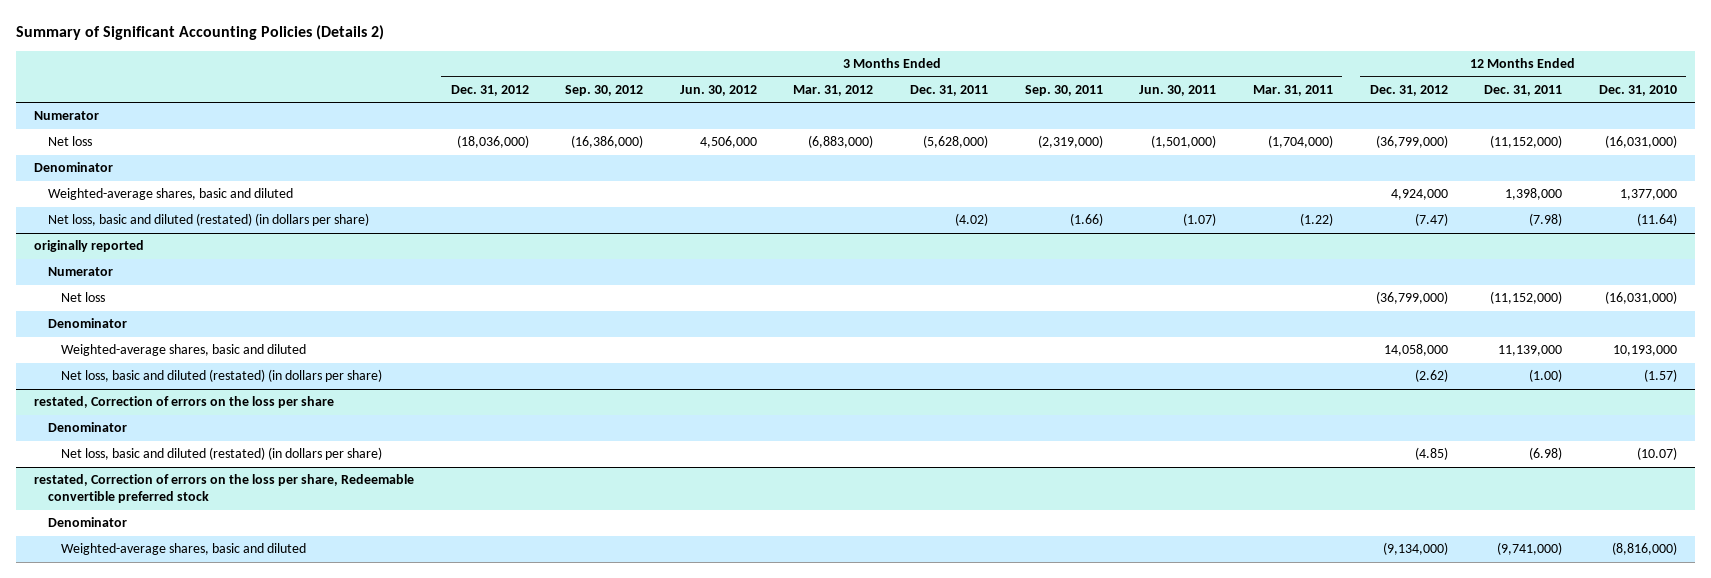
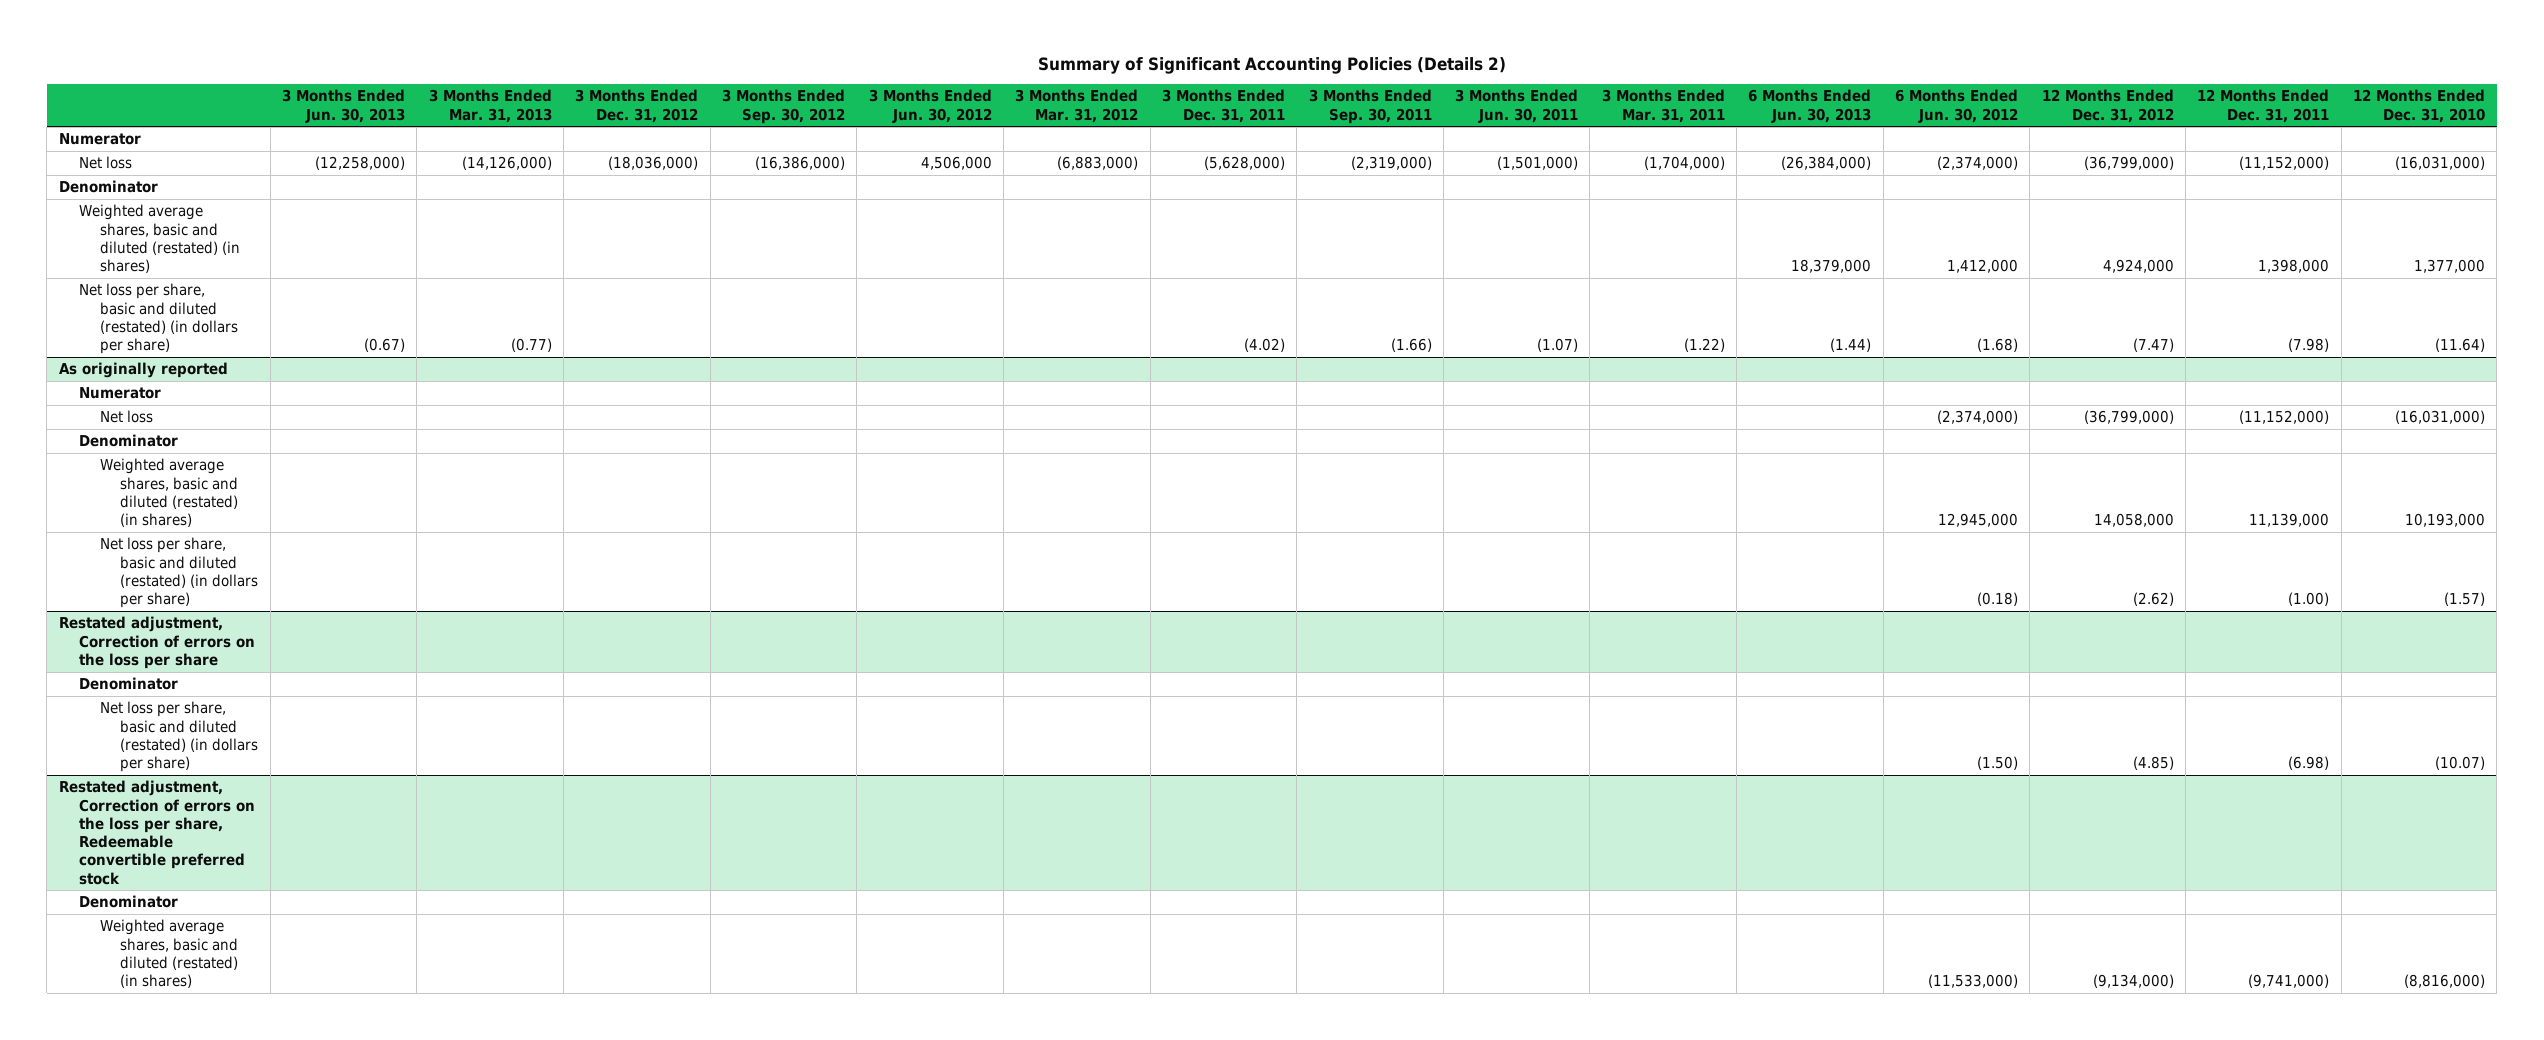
- | 3 Months Ended Dec. 31, 2012 | 3 Months Ended Sep. 30, 2012 | 3 Months Ended Jun. 30, 2012 | 3 Months Ended Mar. 31, 2012 | 3 Months Ended Dec. 31, 2011 | 3 Months Ended Sep. 30, 2011 | 3 Months Ended Jun. 30, 2011 | 3 Months Ended Mar. 31, 2011 | 12 Months Ended Dec. 31, 2012 | 12 Months Ended Dec. 31, 2011 | 12 Months Ended Dec. 31, 2010
+ | 3 Months Ended Jun. 30, 2013 | 3 Months Ended Mar. 31, 2013 | 3 Months Ended Dec. 31, 2012 | 3 Months Ended Sep. 30, 2012 | 3 Months Ended Jun. 30, 2012 | 3 Months Ended Mar. 31, 2012 | 3 Months Ended Dec. 31, 2011 | 3 Months Ended Sep. 30, 2011 | 3 Months Ended Jun. 30, 2011 | 3 Months Ended Mar. 31, 2011 | 6 Months Ended Jun. 30, 2013 | 6 Months Ended Jun. 30, 2012 | 12 Months Ended Dec. 31, 2012 | 12 Months Ended Dec. 31, 2011 | 12 Months Ended Dec. 31, 2010
- Weighted-average shares, basic and diluted | | | | | | | | | 4,924,000 | 1,398,000 | 1,377,000
- Net loss, basic and diluted (restated) (in dollars per share) | | | | | (4.02) | (1.66) | (1.07) | (1.22) | (7.47) | (7.98) | (11.64)
- originally reported
+ Weighted average shares, basic and diluted (restated) (in shares) | | | | | | | | | | | 18,379,000 | 1,412,000 | 4,924,000 | 1,398,000 | 1,377,000
+ Net loss per share, basic and diluted (restated) (in dollars per share) | (0.67) | (0.77) | | | | | (4.02) | (1.66) | (1.07) | (1.22) | (1.44) | (1.68) | (7.47) | (7.98) | (11.64)
+ As originally reported
- Weighted-average shares, basic and diluted | | | | | | | | | 14,058,000 | 11,139,000 | 10,193,000
- Net loss, basic and diluted (restated) (in dollars per share) | | | | | | | | | (2.62) | (1.00) | (1.57)
- restated, Correction of errors on the loss per share
+ Weighted average shares, basic and diluted (restated) (in shares) | | | | | | | | | | | | 12,945,000 | 14,058,000 | 11,139,000 | 10,193,000
+ Net loss per share, basic and diluted (restated) (in dollars per share) | | | | | | | | | | | | (0.18) | (2.62) | (1.00) | (1.57)
+ Restated adjustment, Correction of errors on the loss per share
- Net loss, basic and diluted (restated) (in dollars per share) | | | | | | | | | (4.85) | (6.98) | (10.07)
- restated, Correction of errors on the loss per share, Redeemable convertible preferred stock
+ Net loss per share, basic and diluted (restated) (in dollars per share) | | | | | | | | | | | | (1.50) | (4.85) | (6.98) | (10.07)
+ Restated adjustment, Correction of errors on the loss per share, Redeemable convertible preferred stock
- Weighted-average shares, basic and diluted | | | | | | | | | (9,134,000) | (9,741,000) | (8,816,000)
+ Weighted average shares, basic and diluted (restated) (in shares) | | | | | | | | | | | | (11,533,000) | (9,134,000) | (9,741,000) | (8,816,000)

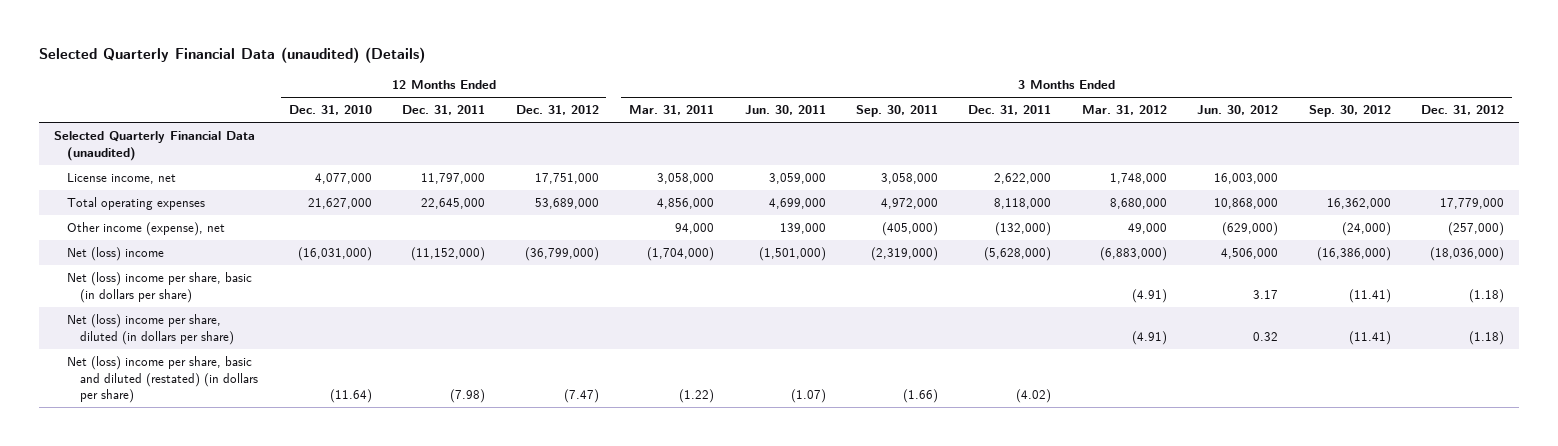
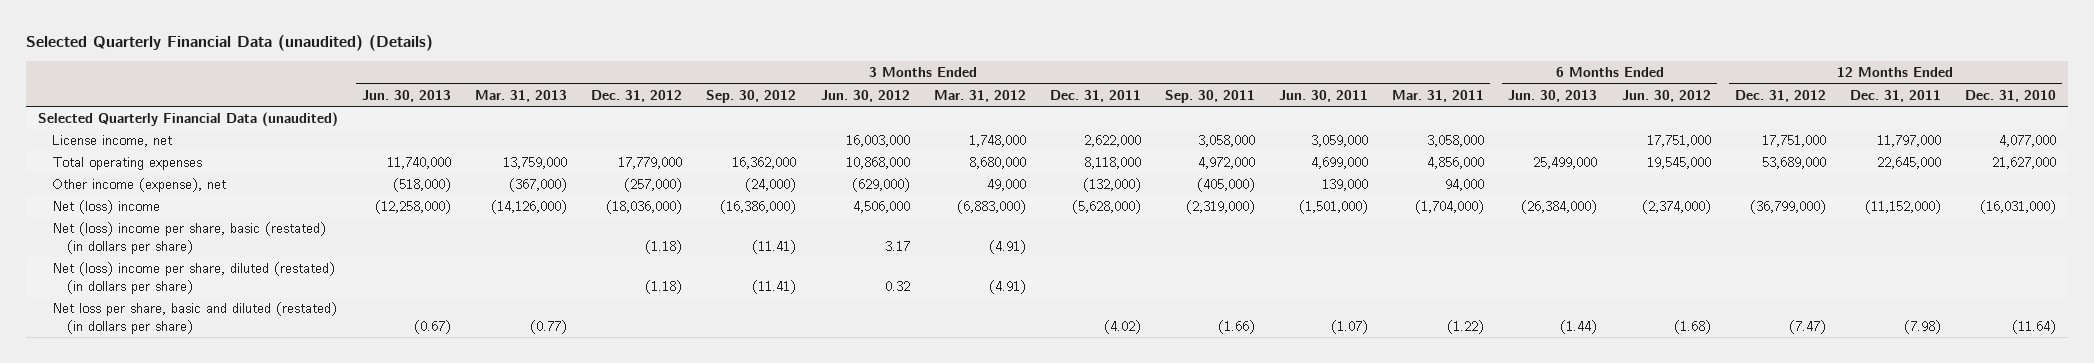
- | 12 Months Ended Dec. 31, 2010 | 12 Months Ended Dec. 31, 2011 | 12 Months Ended Dec. 31, 2012 | 3 Months Ended Mar. 31, 2011 | 3 Months Ended Jun. 30, 2011 | 3 Months Ended Sep. 30, 2011 | 3 Months Ended Dec. 31, 2011 | 3 Months Ended Mar. 31, 2012 | 3 Months Ended Jun. 30, 2012 | 3 Months Ended Sep. 30, 2012 | 3 Months Ended Dec. 31, 2012
+ | 3 Months Ended Jun. 30, 2013 | 3 Months Ended Mar. 31, 2013 | 3 Months Ended Dec. 31, 2012 | 3 Months Ended Sep. 30, 2012 | 3 Months Ended Jun. 30, 2012 | 3 Months Ended Mar. 31, 2012 | 3 Months Ended Dec. 31, 2011 | 3 Months Ended Sep. 30, 2011 | 3 Months Ended Jun. 30, 2011 | 3 Months Ended Mar. 31, 2011 | 6 Months Ended Jun. 30, 2013 | 6 Months Ended Jun. 30, 2012 | 12 Months Ended Dec. 31, 2012 | 12 Months Ended Dec. 31, 2011 | 12 Months Ended Dec. 31, 2010
- Net (loss) income per share, basic (in dollars per share) | | | | | | | | (4.91) | 3.17 | (11.41) | (1.18)
- Net (loss) income per share, diluted (in dollars per share) | | | | | | | | (4.91) | 0.32 | (11.41) | (1.18)
- Net (loss) income per share, basic and diluted (restated) (in dollars per share) | (11.64) | (7.98) | (7.47) | (1.22) | (1.07) | (1.66) | (4.02) | | | |
+ Net (loss) income per share, basic (restated) (in dollars per share) | | | (1.18) | (11.41) | 3.17 | (4.91) | | | | | | | | |
+ Net (loss) income per share, diluted (restated) (in dollars per share) | | | (1.18) | (11.41) | 0.32 | (4.91) | | | | | | | | |
+ Net loss per share, basic and diluted (restated) (in dollars per share) | (0.67) | (0.77) | | | | | (4.02) | (1.66) | (1.07) | (1.22) | (1.44) | (1.68) | (7.47) | (7.98) | (11.64)

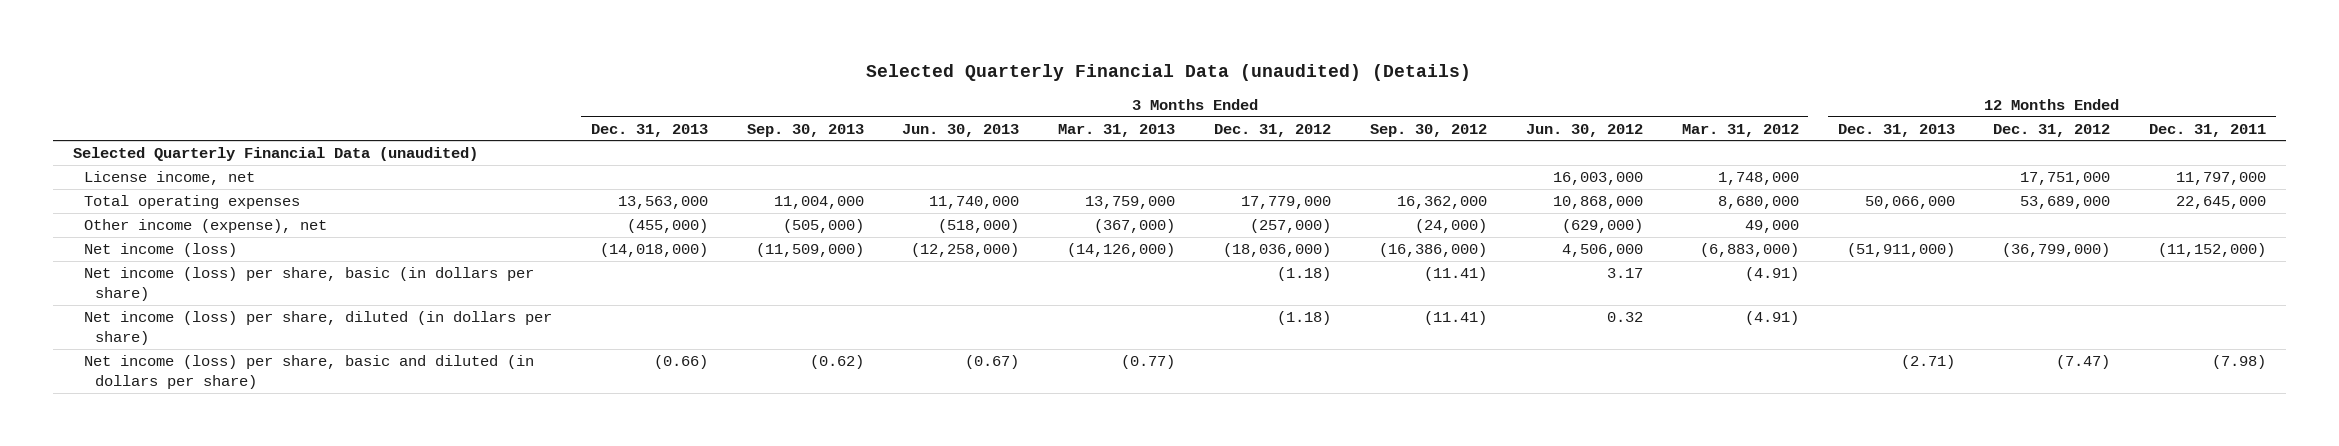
- | 3 Months Ended Jun. 30, 2013 | 3 Months Ended Mar. 31, 2013 | 3 Months Ended Dec. 31, 2012 | 3 Months Ended Sep. 30, 2012 | 3 Months Ended Jun. 30, 2012 | 3 Months Ended Mar. 31, 2012 | 3 Months Ended Dec. 31, 2011 | 3 Months Ended Sep. 30, 2011 | 3 Months Ended Jun. 30, 2011 | 3 Months Ended Mar. 31, 2011 | 6 Months Ended Jun. 30, 2013 | 6 Months Ended Jun. 30, 2012 | 12 Months Ended Dec. 31, 2012 | 12 Months Ended Dec. 31, 2011 | 12 Months Ended Dec. 31, 2010
+ | 3 Months Ended Dec. 31, 2013 | 3 Months Ended Sep. 30, 2013 | 3 Months Ended Jun. 30, 2013 | 3 Months Ended Mar. 31, 2013 | 3 Months Ended Dec. 31, 2012 | 3 Months Ended Sep. 30, 2012 | 3 Months Ended Jun. 30, 2012 | 3 Months Ended Mar. 31, 2012 | 12 Months Ended Dec. 31, 2013 | 12 Months Ended Dec. 31, 2012 | 12 Months Ended Dec. 31, 2011
- Net (loss) income | (12,258,000) | (14,126,000) | (18,036,000) | (16,386,000) | 4,506,000 | (6,883,000) | (5,628,000) | (2,319,000) | (1,501,000) | (1,704,000) | (26,384,000) | (2,374,000) | (36,799,000) | (11,152,000) | (16,031,000)
- Net (loss) income per share, basic (restated) (in dollars per share) | | | (1.18) | (11.41) | 3.17 | (4.91) | | | | | | | | |
- Net (loss) income per share, diluted (restated) (in dollars per share) | | | (1.18) | (11.41) | 0.32 | (4.91) | | | | | | | | |
- Net loss per share, basic and diluted (restated) (in dollars per share) | (0.67) | (0.77) | | | | | (4.02) | (1.66) | (1.07) | (1.22) | (1.44) | (1.68) | (7.47) | (7.98) | (11.64)
+ Net income (loss) | (14,018,000) | (11,509,000) | (12,258,000) | (14,126,000) | (18,036,000) | (16,386,000) | 4,506,000 | (6,883,000) | (51,911,000) | (36,799,000) | (11,152,000)
+ Net income (loss) per share, basic (in dollars per share) | | | | | (1.18) | (11.41) | 3.17 | (4.91) | | |
+ Net income (loss) per share, diluted (in dollars per share) | | | | | (1.18) | (11.41) | 0.32 | (4.91) | | |
+ Net income (loss) per share, basic and diluted (in dollars per share) | (0.66) | (0.62) | (0.67) | (0.77) | | | | | (2.71) | (7.47) | (7.98)

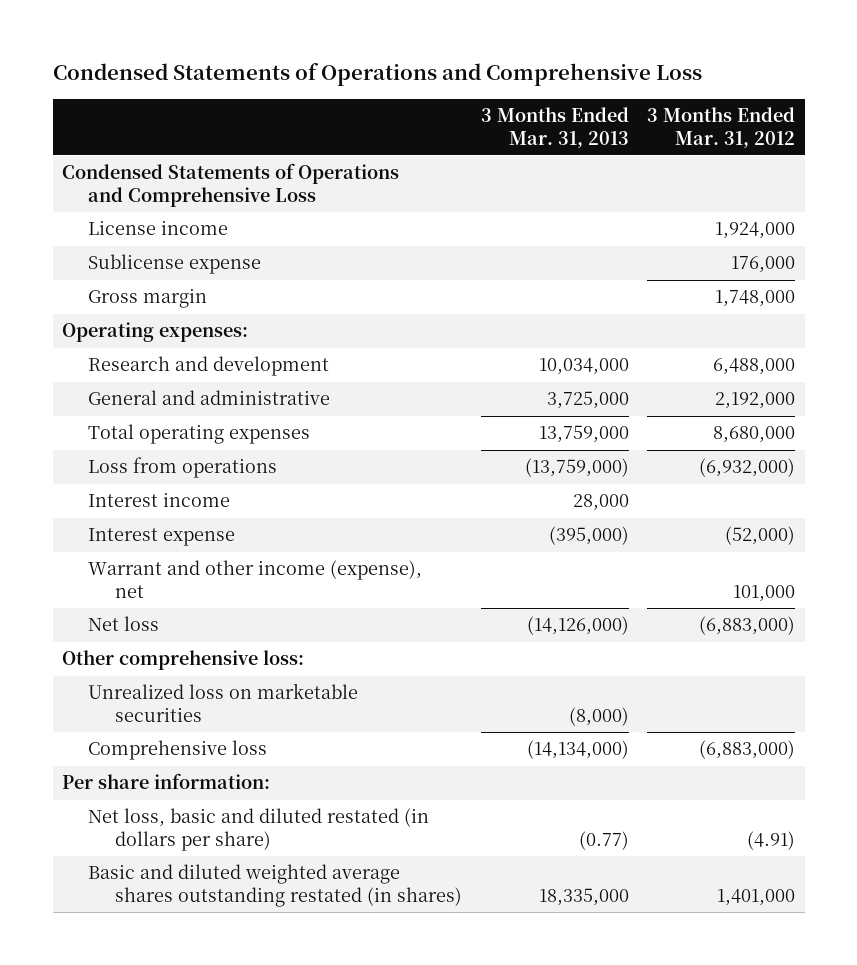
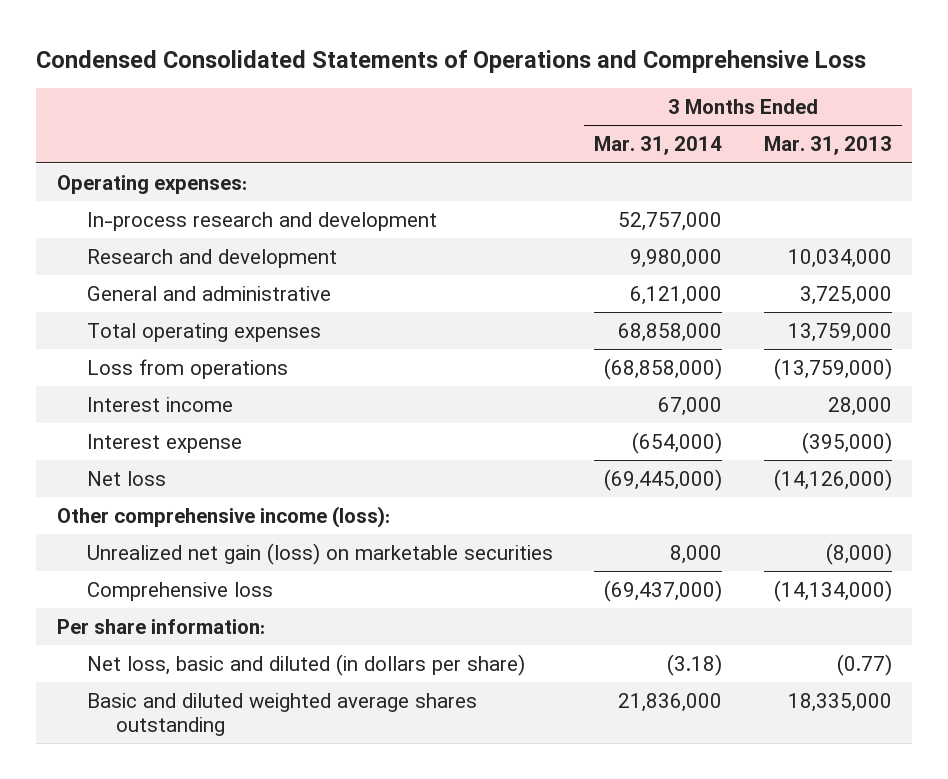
- Condensed Statements of Operations and Comprehensive Loss
+ Condensed Consolidated Statements of Operations and Comprehensive Loss
- | 3 Months Ended Mar. 31, 2013 | 3 Months Ended Mar. 31, 2012
+ | 3 Months Ended Mar. 31, 2014 | 3 Months Ended Mar. 31, 2013
- Condensed Statements of Operations and Comprehensive Loss
- License income | | 1,924,000
- Sublicense expense | | 176,000
- Gross margin | | 1,748,000
+ In-process research and development | 52,757,000 |
- Warrant and other income (expense), net | | 101,000
- Other comprehensive loss:
- Unrealized loss on marketable securities | (8,000) |
+ Other comprehensive income (loss):
+ Unrealized net gain (loss) on marketable securities | 8,000 | (8,000)
- Net loss, basic and diluted restated (in dollars per share) | (0.77) | (4.91)
- Basic and diluted weighted average shares outstanding restated (in shares) | 18,335,000 | 1,401,000
+ Net loss, basic and diluted (in dollars per share) | (3.18) | (0.77)
+ Basic and diluted weighted average shares outstanding | 21,836,000 | 18,335,000

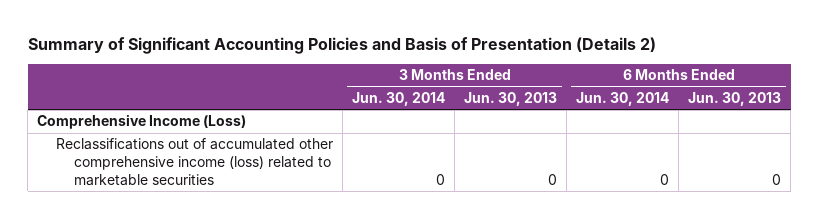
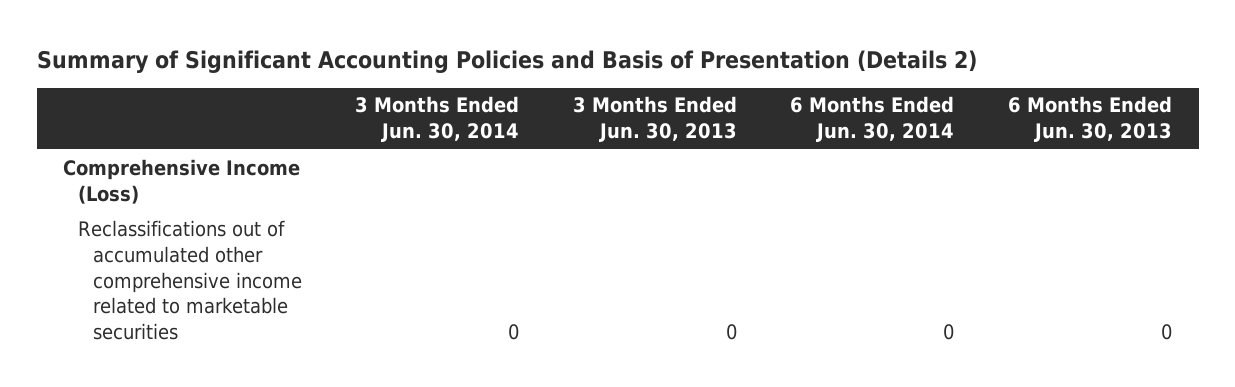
- Reclassifications out of accumulated other comprehensive income (loss) related to marketable securities | 0 | 0 | 0 | 0
+ Reclassifications out of accumulated other comprehensive income related to marketable securities | 0 | 0 | 0 | 0

